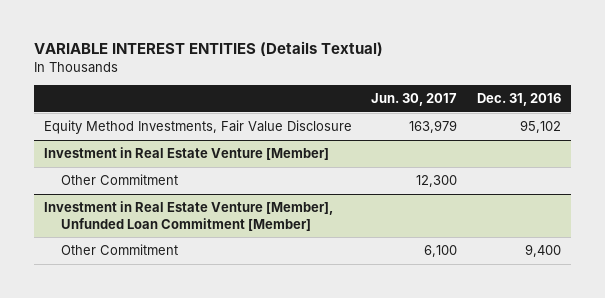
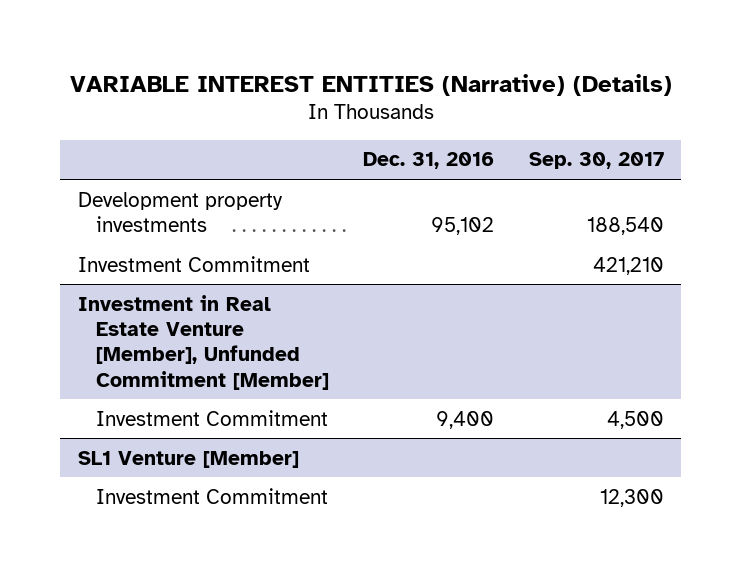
- VARIABLE INTEREST ENTITIES (Details Textual)
+ VARIABLE INTEREST ENTITIES (Narrative) (Details)
- | Jun. 30, 2017 | Dec. 31, 2016
+ | Dec. 31, 2016 | Sep. 30, 2017
- Equity Method Investments, Fair Value Disclosure | 163,979 | 95,102
- Investment in Real Estate Venture [Member]
- Other Commitment | 12,300 |
- Investment in Real Estate Venture [Member], Unfunded Loan Commitment [Member]
- Other Commitment | 6,100 | 9,400
+ Development property investments | 95,102 | 188,540
+ Investment Commitment | | 421,210
+ Investment in Real Estate Venture [Member], Unfunded Commitment [Member]
+ Investment Commitment | 9,400 | 4,500
+ SL1 Venture [Member]
+ Investment Commitment | | 12,300

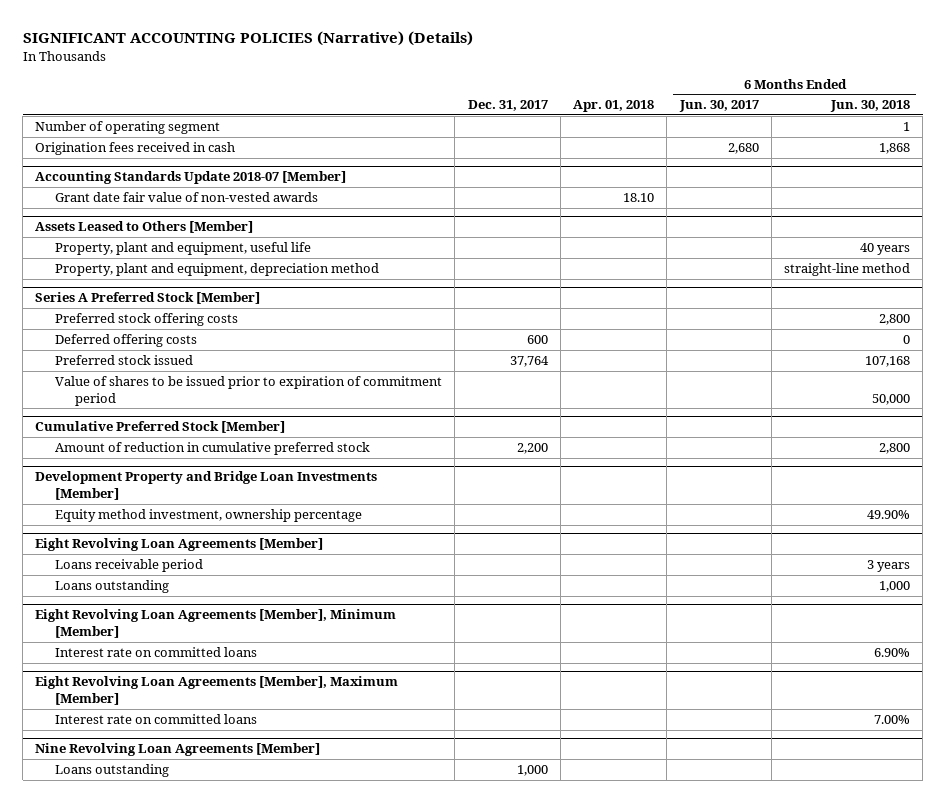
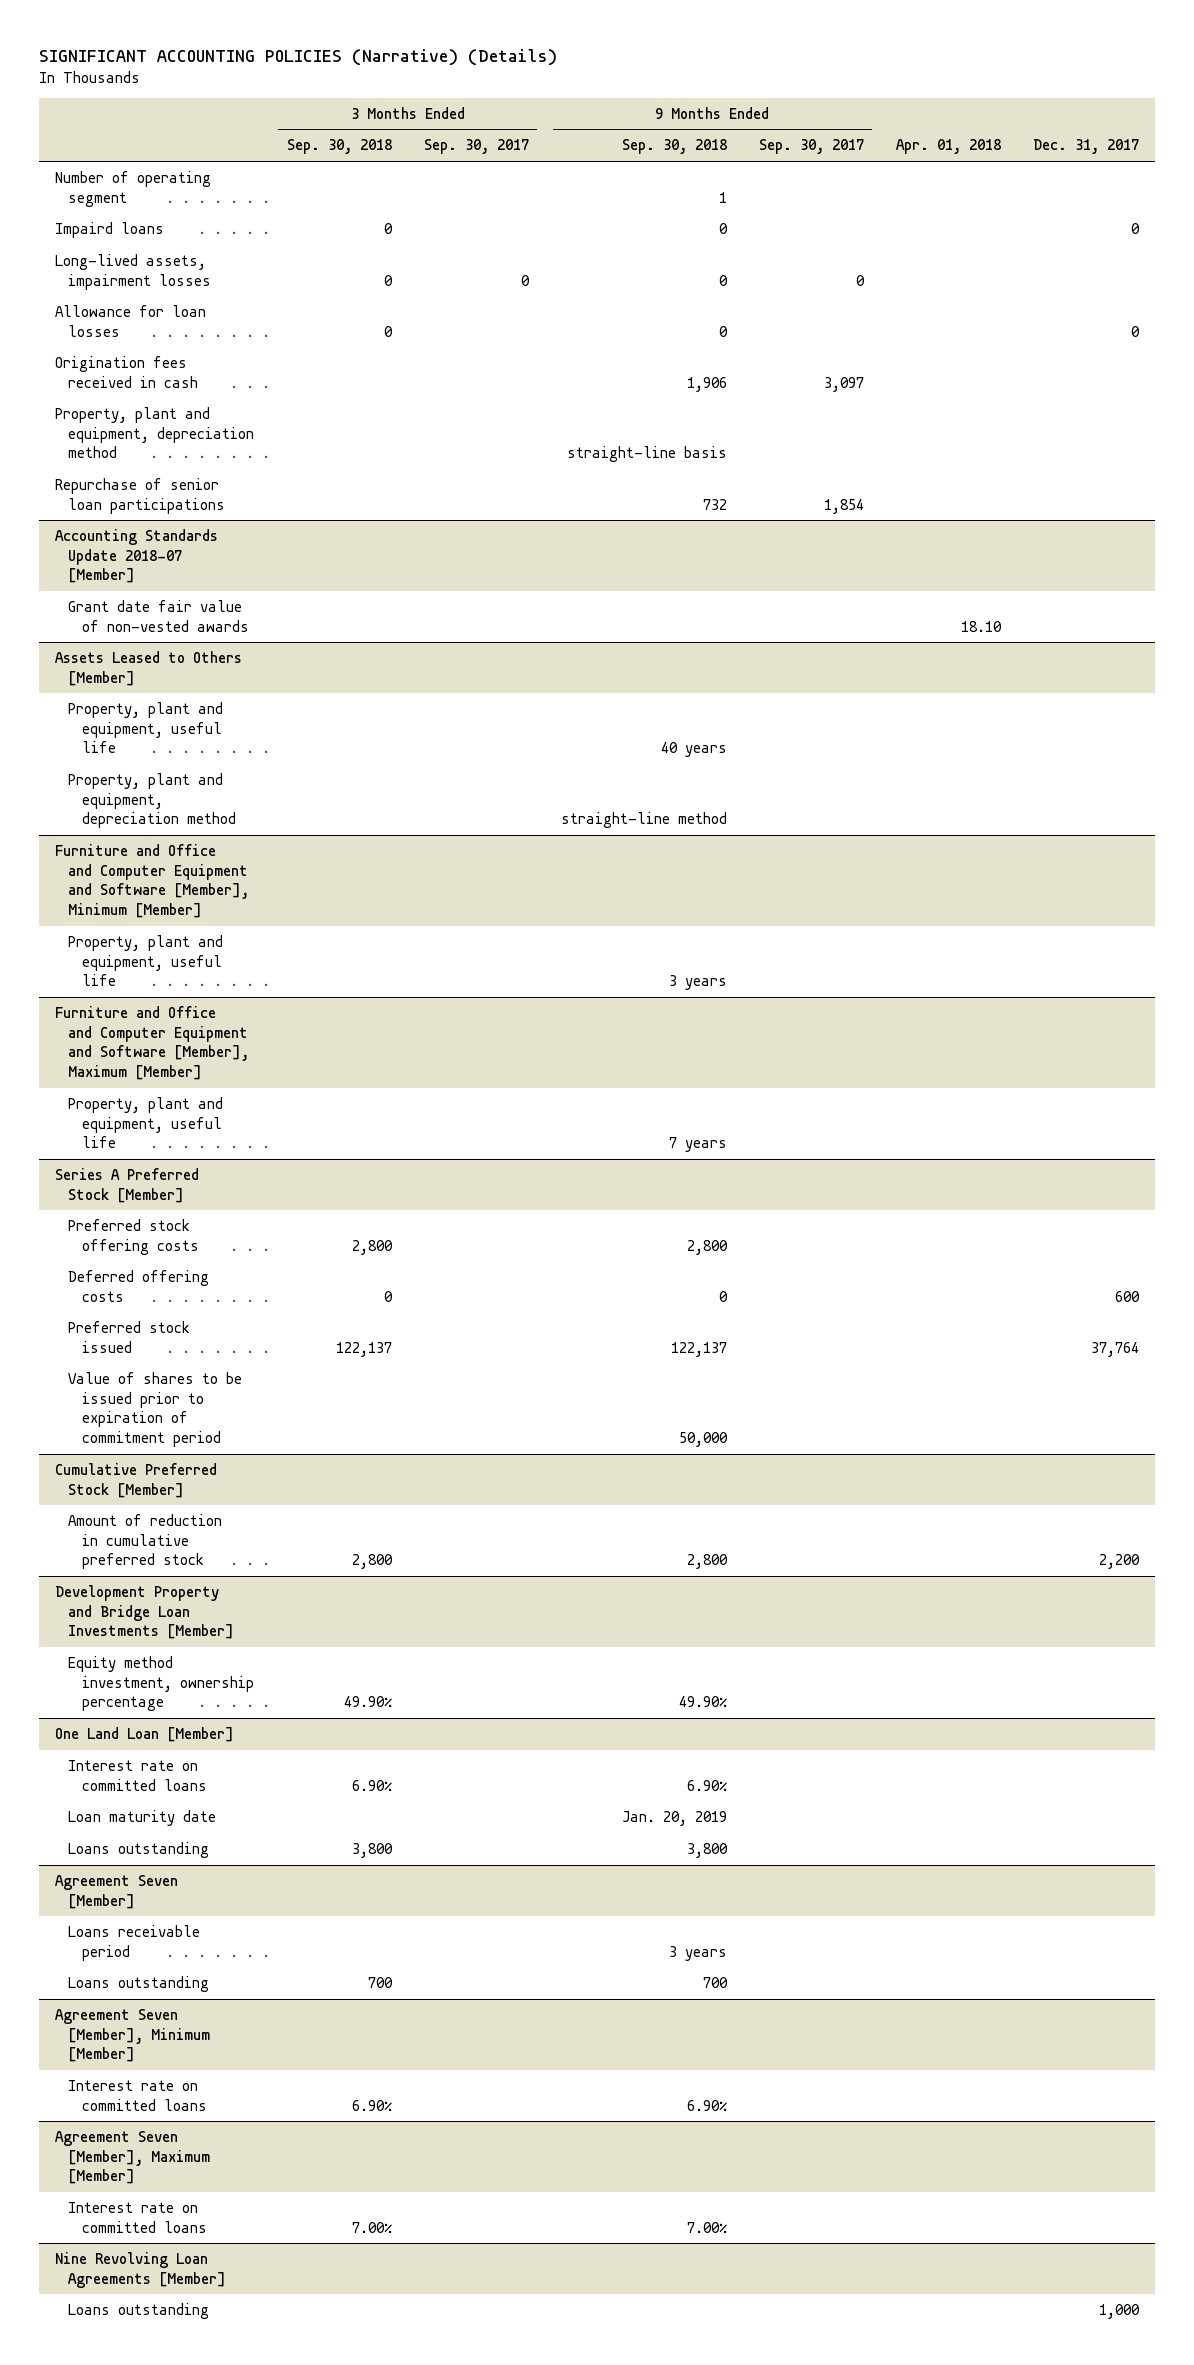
- | Dec. 31, 2017 | Apr. 01, 2018 | 6 Months Ended Jun. 30, 2017 | 6 Months Ended Jun. 30, 2018
+ | 3 Months Ended Sep. 30, 2018 | 3 Months Ended Sep. 30, 2017 | 9 Months Ended Sep. 30, 2018 | 9 Months Ended Sep. 30, 2017 | Apr. 01, 2018 | Dec. 31, 2017
+ Impaird loans | 0 | | 0 | | | 0
+ Long-lived assets, impairment losses | 0 | 0 | 0 | 0 | |
+ Allowance for loan losses | 0 | | 0 | | | 0
+ Property, plant and equipment, depreciation method | | | straight-line basis | | |
+ Repurchase of senior loan participations | | | 732 | 1,854 | |
+ Furniture and Office and Computer Equipment and Software [Member], Minimum [Member]
+ Property, plant and equipment, useful life | | | 3 years | | |
+ Furniture and Office and Computer Equipment and Software [Member], Maximum [Member]
+ Property, plant and equipment, useful life | | | 7 years | | |
- Eight Revolving Loan Agreements [Member]
- Loans receivable period | | | | 3 years
- Loans outstanding | | | | 1,000
- Eight Revolving Loan Agreements [Member], Minimum [Member]
- Interest rate on committed loans | | | | 6.90%
- Eight Revolving Loan Agreements [Member], Maximum [Member]
- Interest rate on committed loans | | | | 7.00%
+ One Land Loan [Member]
+ Interest rate on committed loans | 6.90% | | 6.90% | | |
+ Loan maturity date | | | Jan. 20, 2019 | | |
+ Loans outstanding | 3,800 | | 3,800 | | |
+ Agreement Seven [Member]
+ Loans receivable period | | | 3 years | | |
+ Loans outstanding | 700 | | 700 | | |
+ Agreement Seven [Member], Minimum [Member]
+ Interest rate on committed loans | 6.90% | | 6.90% | | |
+ Agreement Seven [Member], Maximum [Member]
+ Interest rate on committed loans | 7.00% | | 7.00% | | |

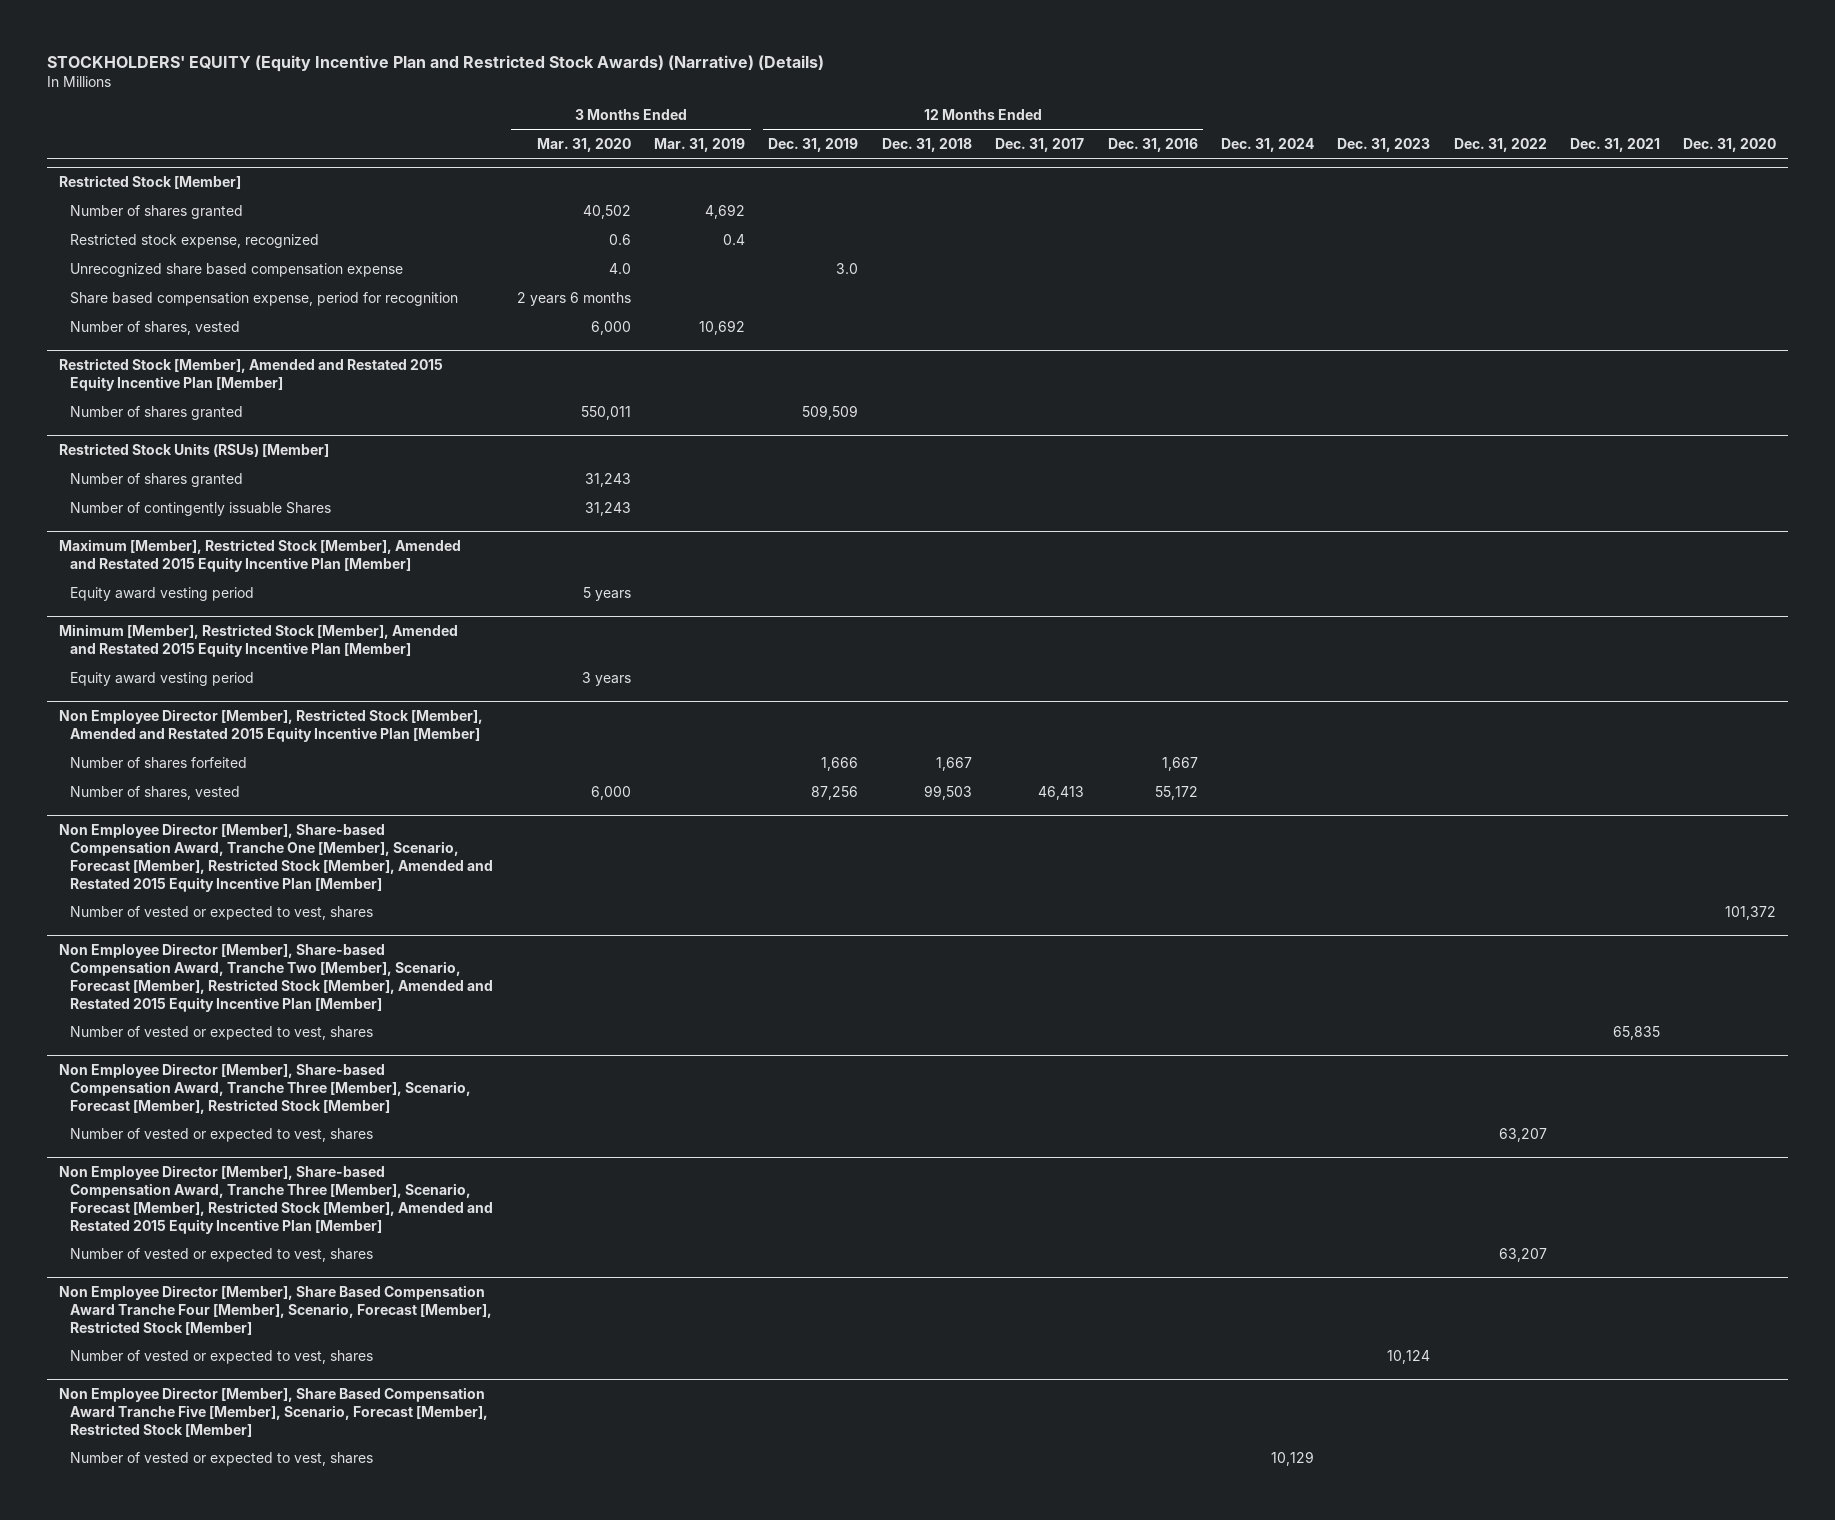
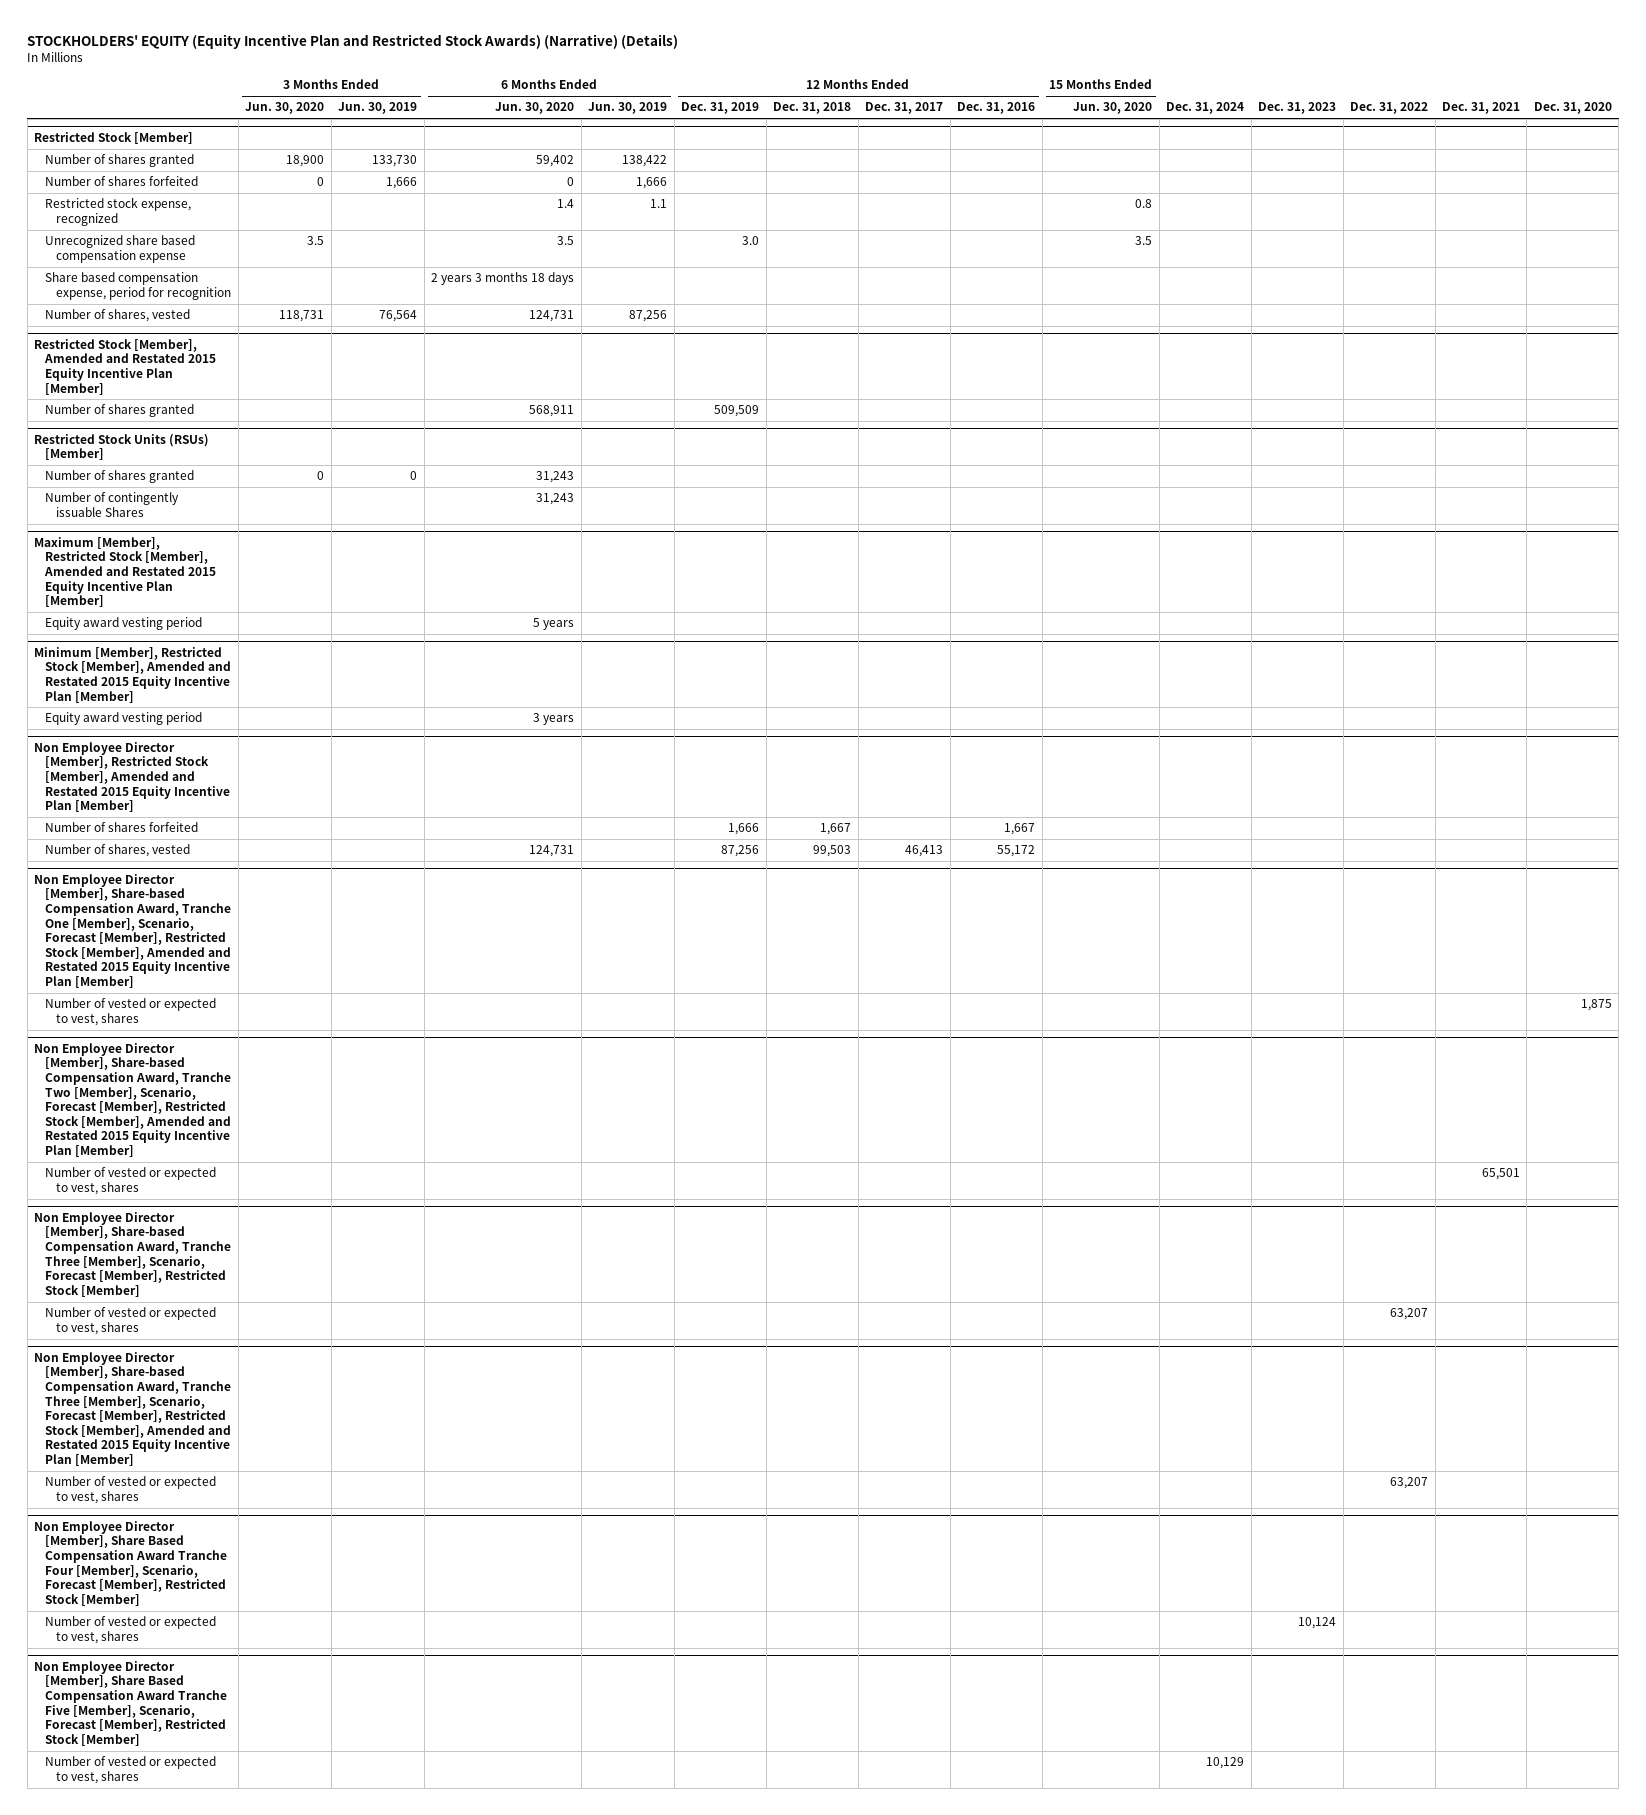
- | 3 Months Ended Mar. 31, 2020 | 3 Months Ended Mar. 31, 2019 | 12 Months Ended Dec. 31, 2019 | 12 Months Ended Dec. 31, 2018 | 12 Months Ended Dec. 31, 2017 | 12 Months Ended Dec. 31, 2016 | Dec. 31, 2024 | Dec. 31, 2023 | Dec. 31, 2022 | Dec. 31, 2021 | Dec. 31, 2020
+ | 3 Months Ended Jun. 30, 2020 | 3 Months Ended Jun. 30, 2019 | 6 Months Ended Jun. 30, 2020 | 6 Months Ended Jun. 30, 2019 | 12 Months Ended Dec. 31, 2019 | 12 Months Ended Dec. 31, 2018 | 12 Months Ended Dec. 31, 2017 | 12 Months Ended Dec. 31, 2016 | 15 Months Ended Jun. 30, 2020 | Dec. 31, 2024 | Dec. 31, 2023 | Dec. 31, 2022 | Dec. 31, 2021 | Dec. 31, 2020
@ Restricted Stock [Member]
+ Number of shares forfeited | 0 | 1,666 | 0 | 1,666 | | | | | | | | | |
@ Non Employee Director [Member], Share-based Compensation Award, Tranche One [Member], Scenario, Forecast [Member], Restricted Stock [Member], Amended and Restated 2015 Equity Incentive Plan [Member]
- Number of vested or expected to vest, shares | | | | | | | | | | | 101,372
+ Number of vested or expected to vest, shares | | | | | | | | | | | | | | 1,875
@ Non Employee Director [Member], Share-based Compensation Award, Tranche Two [Member], Scenario, Forecast [Member], Restricted Stock [Member], Amended and Restated 2015 Equity Incentive Plan [Member]
- Number of vested or expected to vest, shares | | | | | | | | | | 65,835 |
+ Number of vested or expected to vest, shares | | | | | | | | | | | | | 65,501 |

